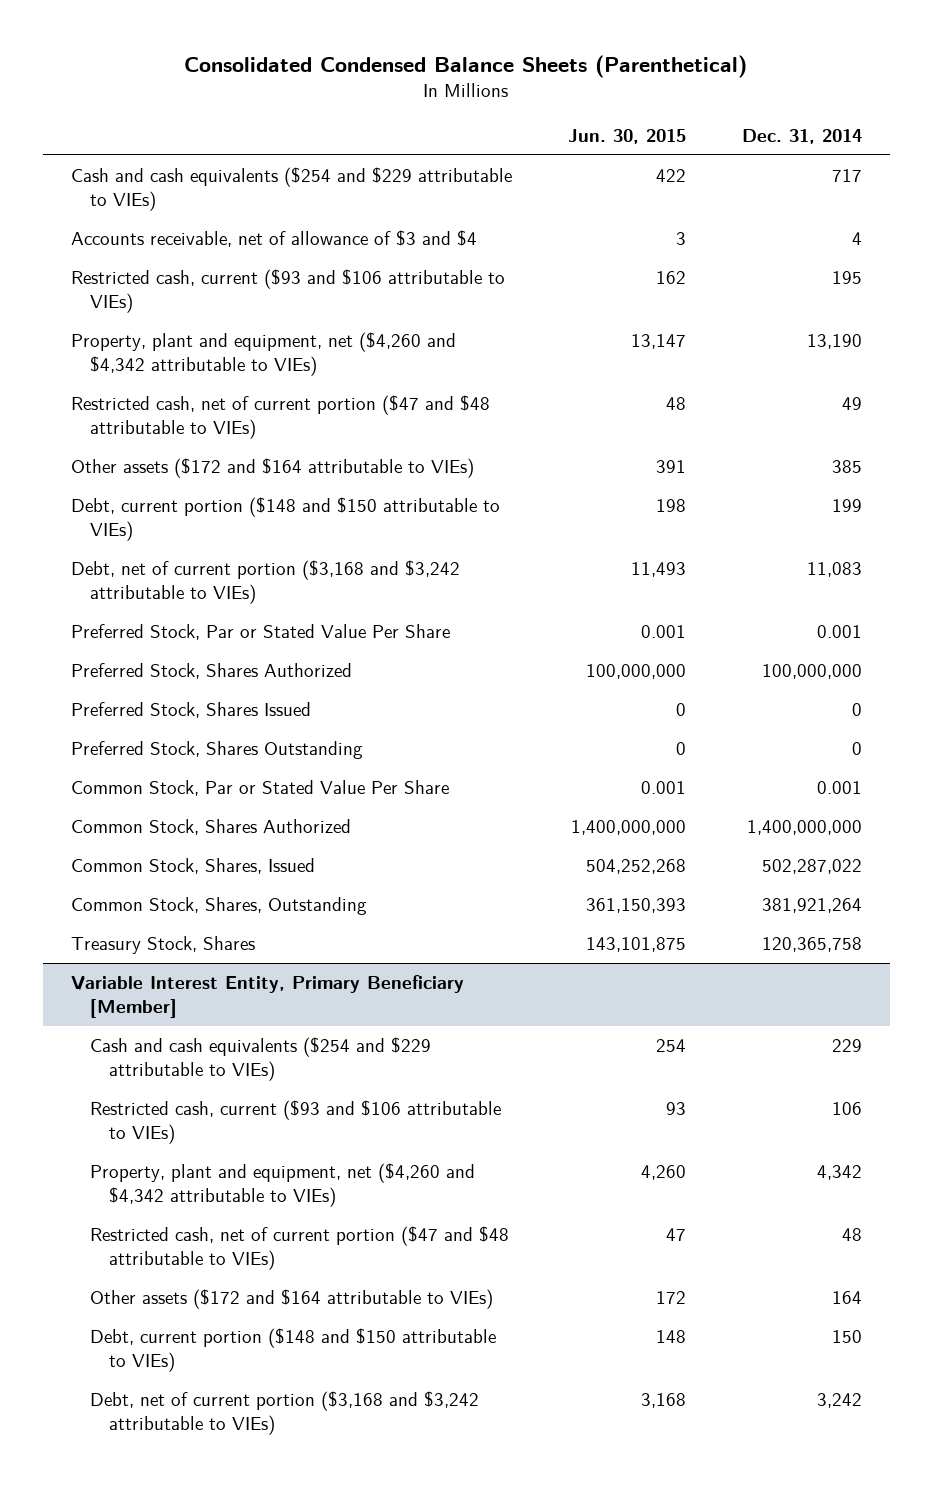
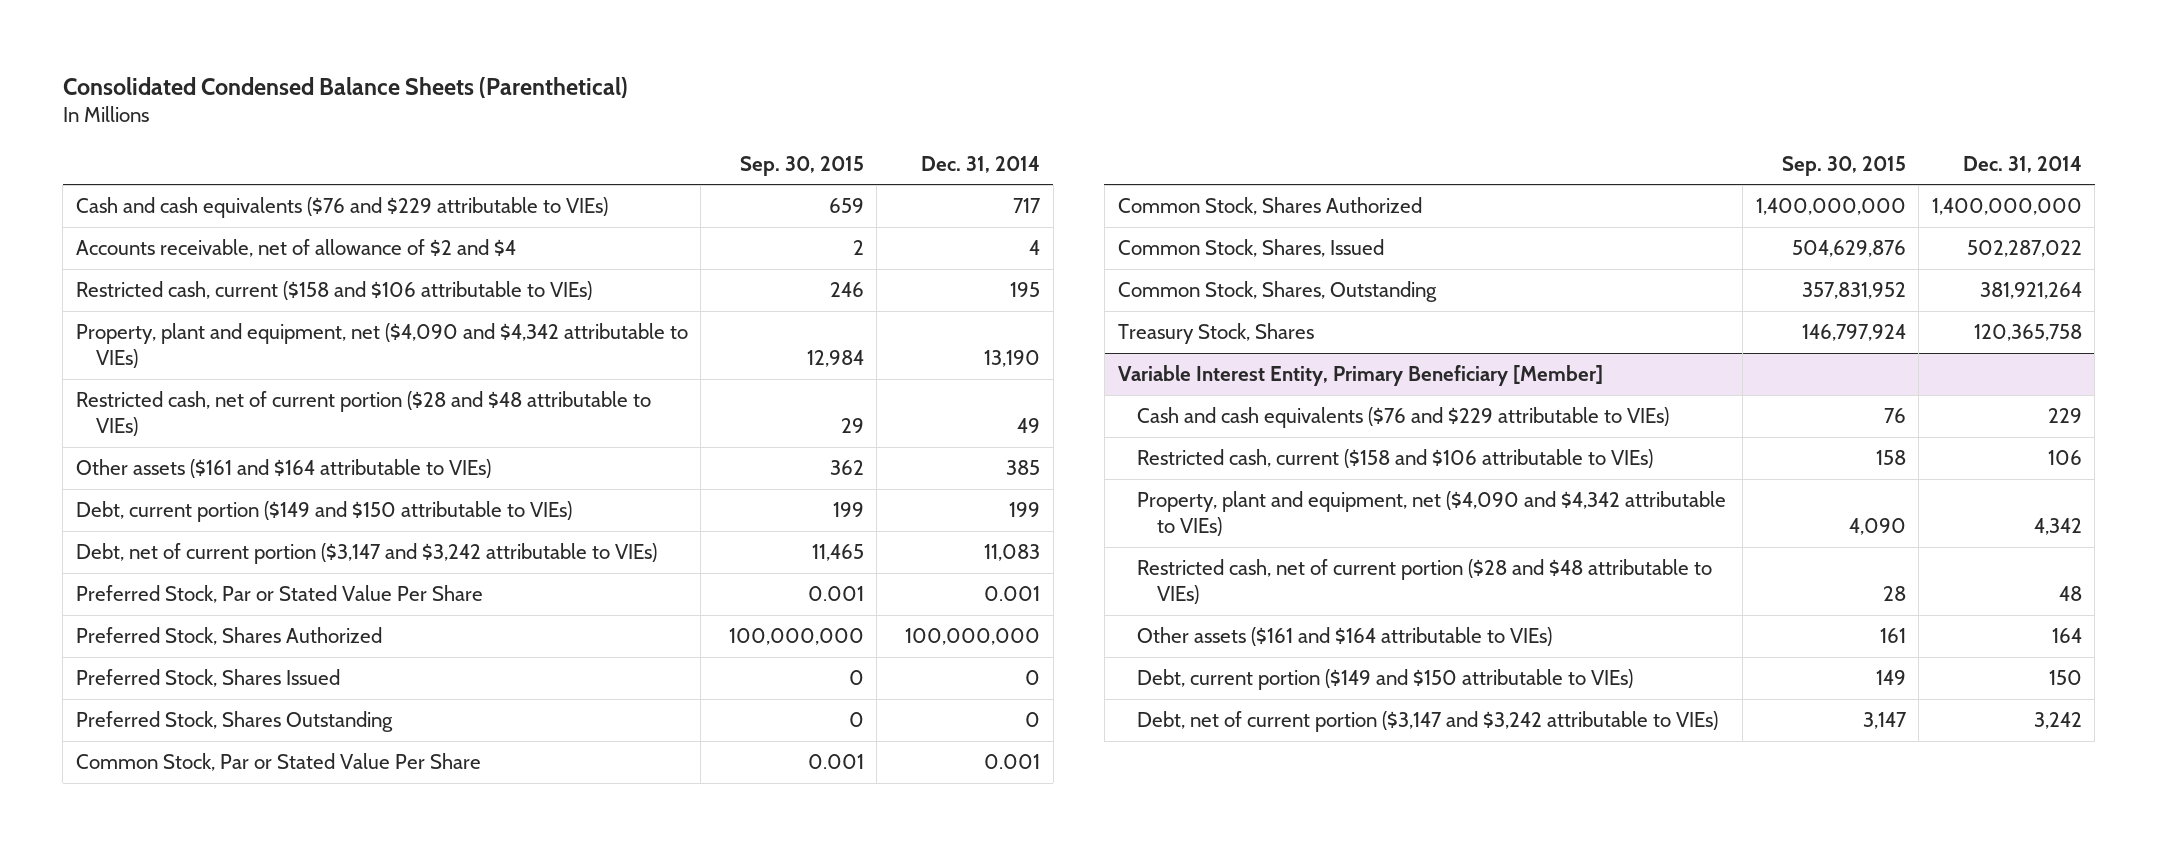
- | Jun. 30, 2015 | Dec. 31, 2014
+ | Sep. 30, 2015 | Dec. 31, 2014
- Cash and cash equivalents ($254 and $229 attributable to VIEs) | 422 | 717
- Accounts receivable, net of allowance of $3 and $4 | 3 | 4
- Restricted cash, current ($93 and $106 attributable to VIEs) | 162 | 195
- Property, plant and equipment, net ($4,260 and $4,342 attributable to VIEs) | 13,147 | 13,190
- Restricted cash, net of current portion ($47 and $48 attributable to VIEs) | 48 | 49
- Other assets ($172 and $164 attributable to VIEs) | 391 | 385
- Debt, current portion ($148 and $150 attributable to VIEs) | 198 | 199
- Debt, net of current portion ($3,168 and $3,242 attributable to VIEs) | 11,493 | 11,083
+ Cash and cash equivalents ($76 and $229 attributable to VIEs) | 659 | 717
+ Accounts receivable, net of allowance of $2 and $4 | 2 | 4
+ Restricted cash, current ($158 and $106 attributable to VIEs) | 246 | 195
+ Property, plant and equipment, net ($4,090 and $4,342 attributable to VIEs) | 12,984 | 13,190
+ Restricted cash, net of current portion ($28 and $48 attributable to VIEs) | 29 | 49
+ Other assets ($161 and $164 attributable to VIEs) | 362 | 385
+ Debt, current portion ($149 and $150 attributable to VIEs) | 199 | 199
+ Debt, net of current portion ($3,147 and $3,242 attributable to VIEs) | 11,465 | 11,083
@ Variable Interest Entity, Primary Beneficiary [Member]
- Cash and cash equivalents ($254 and $229 attributable to VIEs) | 254 | 229
- Restricted cash, current ($93 and $106 attributable to VIEs) | 93 | 106
- Property, plant and equipment, net ($4,260 and $4,342 attributable to VIEs) | 4,260 | 4,342
- Restricted cash, net of current portion ($47 and $48 attributable to VIEs) | 47 | 48
- Other assets ($172 and $164 attributable to VIEs) | 172 | 164
- Debt, current portion ($148 and $150 attributable to VIEs) | 148 | 150
- Debt, net of current portion ($3,168 and $3,242 attributable to VIEs) | 3,168 | 3,242
+ Cash and cash equivalents ($76 and $229 attributable to VIEs) | 76 | 229
+ Restricted cash, current ($158 and $106 attributable to VIEs) | 158 | 106
+ Property, plant and equipment, net ($4,090 and $4,342 attributable to VIEs) | 4,090 | 4,342
+ Restricted cash, net of current portion ($28 and $48 attributable to VIEs) | 28 | 48
+ Other assets ($161 and $164 attributable to VIEs) | 161 | 164
+ Debt, current portion ($149 and $150 attributable to VIEs) | 149 | 150
+ Debt, net of current portion ($3,147 and $3,242 attributable to VIEs) | 3,147 | 3,242

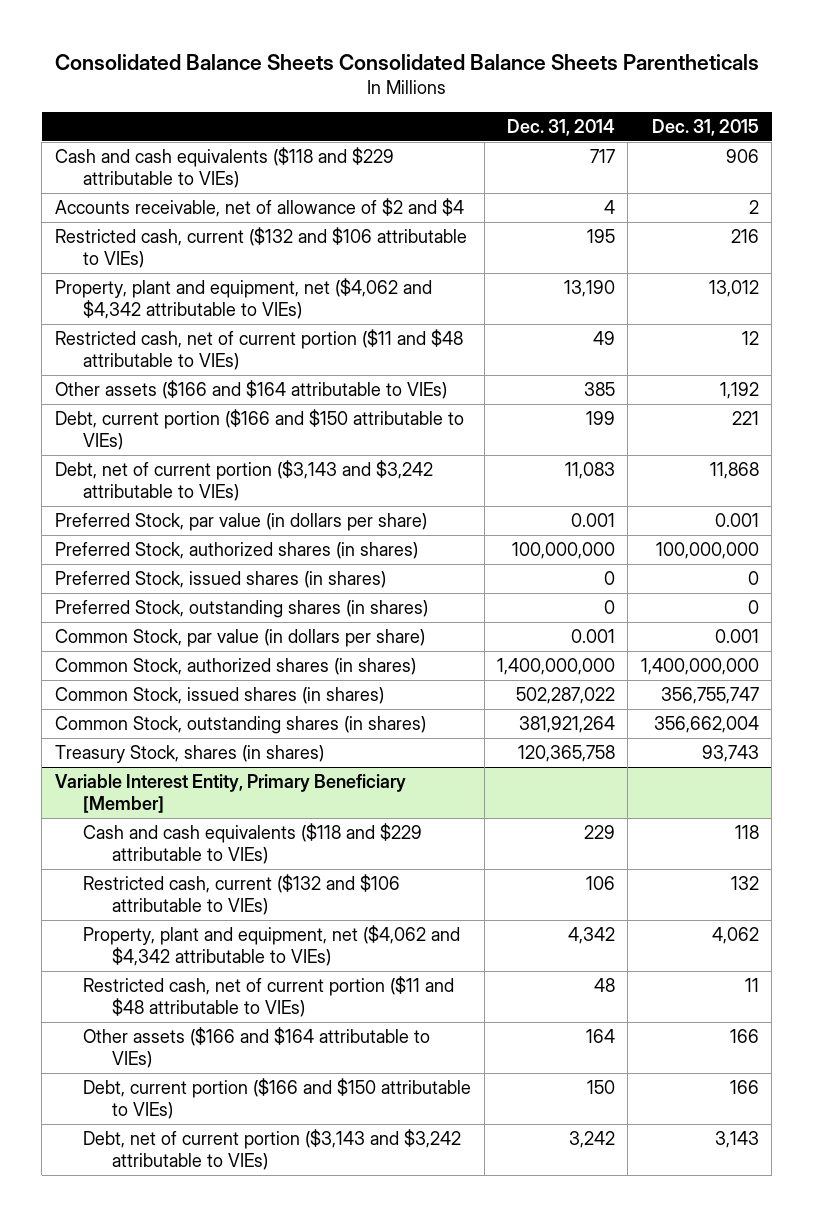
- Consolidated Condensed Balance Sheets (Parenthetical)
+ Consolidated Balance Sheets Consolidated Balance Sheets Parentheticals
- | Sep. 30, 2015 | Dec. 31, 2014
+ | Dec. 31, 2014 | Dec. 31, 2015
- Cash and cash equivalents ($76 and $229 attributable to VIEs) | 659 | 717
+ Cash and cash equivalents ($118 and $229 attributable to VIEs) | 717 | 906
- Restricted cash, current ($158 and $106 attributable to VIEs) | 246 | 195
- Property, plant and equipment, net ($4,090 and $4,342 attributable to VIEs) | 12,984 | 13,190
- Restricted cash, net of current portion ($28 and $48 attributable to VIEs) | 29 | 49
- Other assets ($161 and $164 attributable to VIEs) | 362 | 385
- Debt, current portion ($149 and $150 attributable to VIEs) | 199 | 199
- Debt, net of current portion ($3,147 and $3,242 attributable to VIEs) | 11,465 | 11,083
- Preferred Stock, Par or Stated Value Per Share | 0.001 | 0.001
- Preferred Stock, Shares Authorized | 100,000,000 | 100,000,000
- Preferred Stock, Shares Issued | 0 | 0
- Preferred Stock, Shares Outstanding | 0 | 0
- Common Stock, Par or Stated Value Per Share | 0.001 | 0.001
- Common Stock, Shares Authorized | 1,400,000,000 | 1,400,000,000
- Common Stock, Shares, Issued | 504,629,876 | 502,287,022
- Common Stock, Shares, Outstanding | 357,831,952 | 381,921,264
- Treasury Stock, Shares | 146,797,924 | 120,365,758
+ Restricted cash, current ($132 and $106 attributable to VIEs) | 195 | 216
+ Property, plant and equipment, net ($4,062 and $4,342 attributable to VIEs) | 13,190 | 13,012
+ Restricted cash, net of current portion ($11 and $48 attributable to VIEs) | 49 | 12
+ Other assets ($166 and $164 attributable to VIEs) | 385 | 1,192
+ Debt, current portion ($166 and $150 attributable to VIEs) | 199 | 221
+ Debt, net of current portion ($3,143 and $3,242 attributable to VIEs) | 11,083 | 11,868
+ Preferred Stock, par value (in dollars per share) | 0.001 | 0.001
+ Preferred Stock, authorized shares (in shares) | 100,000,000 | 100,000,000
+ Preferred Stock, issued shares (in shares) | 0 | 0
+ Preferred Stock, outstanding shares (in shares) | 0 | 0
+ Common Stock, par value (in dollars per share) | 0.001 | 0.001
+ Common Stock, authorized shares (in shares) | 1,400,000,000 | 1,400,000,000
+ Common Stock, issued shares (in shares) | 502,287,022 | 356,755,747
+ Common Stock, outstanding shares (in shares) | 381,921,264 | 356,662,004
+ Treasury Stock, shares (in shares) | 120,365,758 | 93,743
@ Variable Interest Entity, Primary Beneficiary [Member]
- Cash and cash equivalents ($76 and $229 attributable to VIEs) | 76 | 229
- Restricted cash, current ($158 and $106 attributable to VIEs) | 158 | 106
- Property, plant and equipment, net ($4,090 and $4,342 attributable to VIEs) | 4,090 | 4,342
- Restricted cash, net of current portion ($28 and $48 attributable to VIEs) | 28 | 48
- Other assets ($161 and $164 attributable to VIEs) | 161 | 164
- Debt, current portion ($149 and $150 attributable to VIEs) | 149 | 150
- Debt, net of current portion ($3,147 and $3,242 attributable to VIEs) | 3,147 | 3,242
+ Cash and cash equivalents ($118 and $229 attributable to VIEs) | 229 | 118
+ Restricted cash, current ($132 and $106 attributable to VIEs) | 106 | 132
+ Property, plant and equipment, net ($4,062 and $4,342 attributable to VIEs) | 4,342 | 4,062
+ Restricted cash, net of current portion ($11 and $48 attributable to VIEs) | 48 | 11
+ Other assets ($166 and $164 attributable to VIEs) | 164 | 166
+ Debt, current portion ($166 and $150 attributable to VIEs) | 150 | 166
+ Debt, net of current portion ($3,143 and $3,242 attributable to VIEs) | 3,242 | 3,143

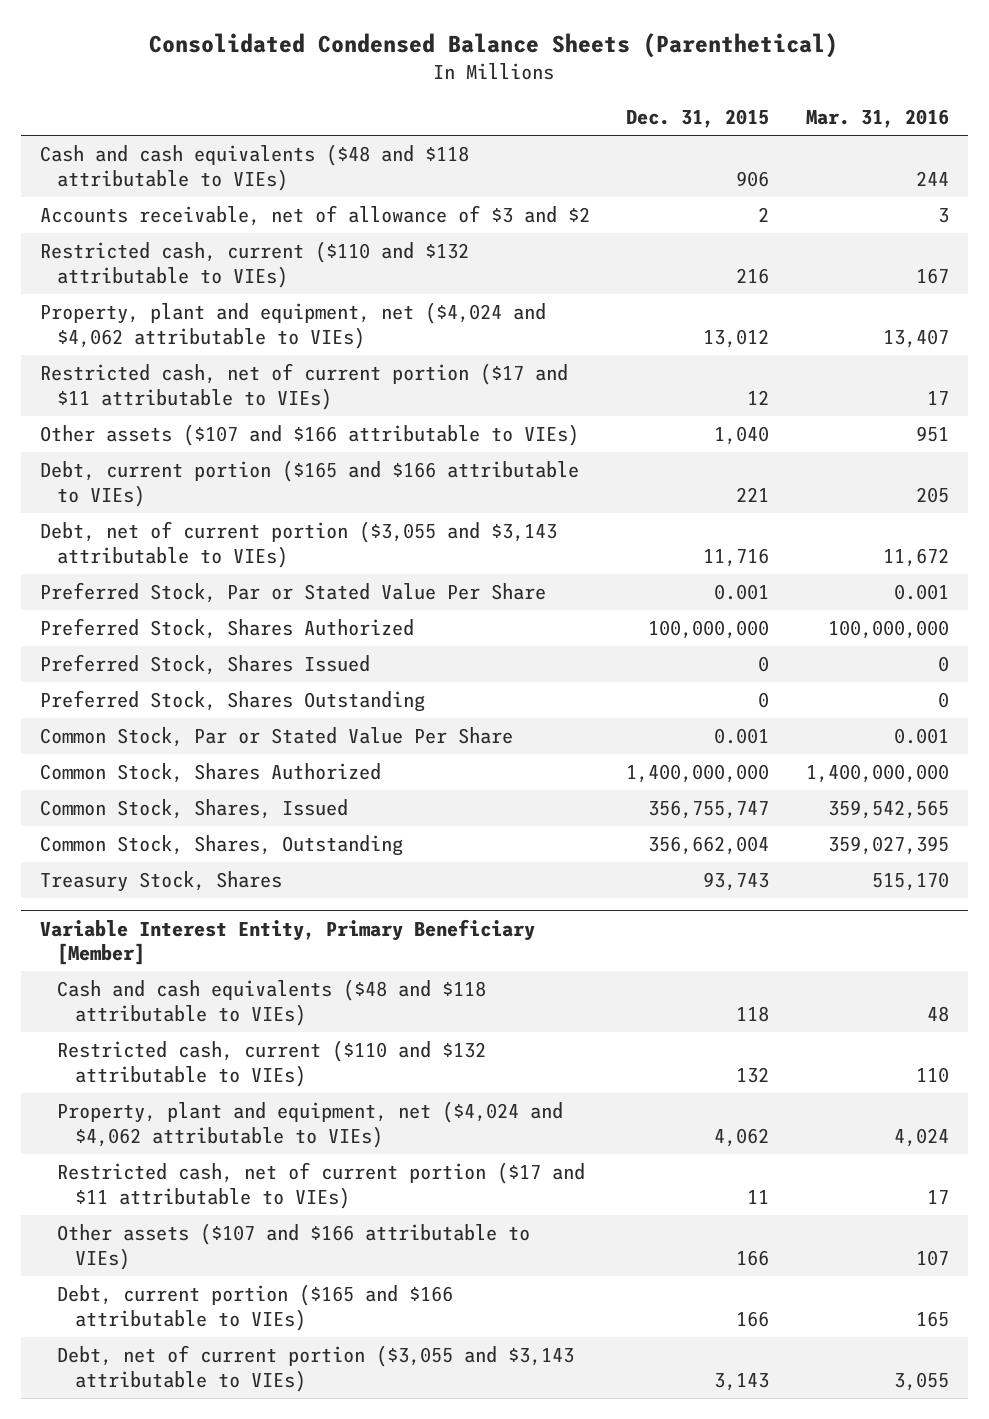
- Consolidated Balance Sheets Consolidated Balance Sheets Parentheticals
+ Consolidated Condensed Balance Sheets (Parenthetical)
- | Dec. 31, 2014 | Dec. 31, 2015
+ | Dec. 31, 2015 | Mar. 31, 2016
- Cash and cash equivalents ($118 and $229 attributable to VIEs) | 717 | 906
- Accounts receivable, net of allowance of $2 and $4 | 4 | 2
- Restricted cash, current ($132 and $106 attributable to VIEs) | 195 | 216
- Property, plant and equipment, net ($4,062 and $4,342 attributable to VIEs) | 13,190 | 13,012
- Restricted cash, net of current portion ($11 and $48 attributable to VIEs) | 49 | 12
- Other assets ($166 and $164 attributable to VIEs) | 385 | 1,192
- Debt, current portion ($166 and $150 attributable to VIEs) | 199 | 221
- Debt, net of current portion ($3,143 and $3,242 attributable to VIEs) | 11,083 | 11,868
- Preferred Stock, par value (in dollars per share) | 0.001 | 0.001
- Preferred Stock, authorized shares (in shares) | 100,000,000 | 100,000,000
- Preferred Stock, issued shares (in shares) | 0 | 0
- Preferred Stock, outstanding shares (in shares) | 0 | 0
- Common Stock, par value (in dollars per share) | 0.001 | 0.001
- Common Stock, authorized shares (in shares) | 1,400,000,000 | 1,400,000,000
- Common Stock, issued shares (in shares) | 502,287,022 | 356,755,747
- Common Stock, outstanding shares (in shares) | 381,921,264 | 356,662,004
- Treasury Stock, shares (in shares) | 120,365,758 | 93,743
+ Cash and cash equivalents ($48 and $118 attributable to VIEs) | 906 | 244
+ Accounts receivable, net of allowance of $3 and $2 | 2 | 3
+ Restricted cash, current ($110 and $132 attributable to VIEs) | 216 | 167
+ Property, plant and equipment, net ($4,024 and $4,062 attributable to VIEs) | 13,012 | 13,407
+ Restricted cash, net of current portion ($17 and $11 attributable to VIEs) | 12 | 17
+ Other assets ($107 and $166 attributable to VIEs) | 1,040 | 951
+ Debt, current portion ($165 and $166 attributable to VIEs) | 221 | 205
+ Debt, net of current portion ($3,055 and $3,143 attributable to VIEs) | 11,716 | 11,672
+ Preferred Stock, Par or Stated Value Per Share | 0.001 | 0.001
+ Preferred Stock, Shares Authorized | 100,000,000 | 100,000,000
+ Preferred Stock, Shares Issued | 0 | 0
+ Preferred Stock, Shares Outstanding | 0 | 0
+ Common Stock, Par or Stated Value Per Share | 0.001 | 0.001
+ Common Stock, Shares Authorized | 1,400,000,000 | 1,400,000,000
+ Common Stock, Shares, Issued | 356,755,747 | 359,542,565
+ Common Stock, Shares, Outstanding | 356,662,004 | 359,027,395
+ Treasury Stock, Shares | 93,743 | 515,170
@ Variable Interest Entity, Primary Beneficiary [Member]
- Cash and cash equivalents ($118 and $229 attributable to VIEs) | 229 | 118
- Restricted cash, current ($132 and $106 attributable to VIEs) | 106 | 132
- Property, plant and equipment, net ($4,062 and $4,342 attributable to VIEs) | 4,342 | 4,062
- Restricted cash, net of current portion ($11 and $48 attributable to VIEs) | 48 | 11
- Other assets ($166 and $164 attributable to VIEs) | 164 | 166
- Debt, current portion ($166 and $150 attributable to VIEs) | 150 | 166
- Debt, net of current portion ($3,143 and $3,242 attributable to VIEs) | 3,242 | 3,143
+ Cash and cash equivalents ($48 and $118 attributable to VIEs) | 118 | 48
+ Restricted cash, current ($110 and $132 attributable to VIEs) | 132 | 110
+ Property, plant and equipment, net ($4,024 and $4,062 attributable to VIEs) | 4,062 | 4,024
+ Restricted cash, net of current portion ($17 and $11 attributable to VIEs) | 11 | 17
+ Other assets ($107 and $166 attributable to VIEs) | 166 | 107
+ Debt, current portion ($165 and $166 attributable to VIEs) | 166 | 165
+ Debt, net of current portion ($3,055 and $3,143 attributable to VIEs) | 3,143 | 3,055

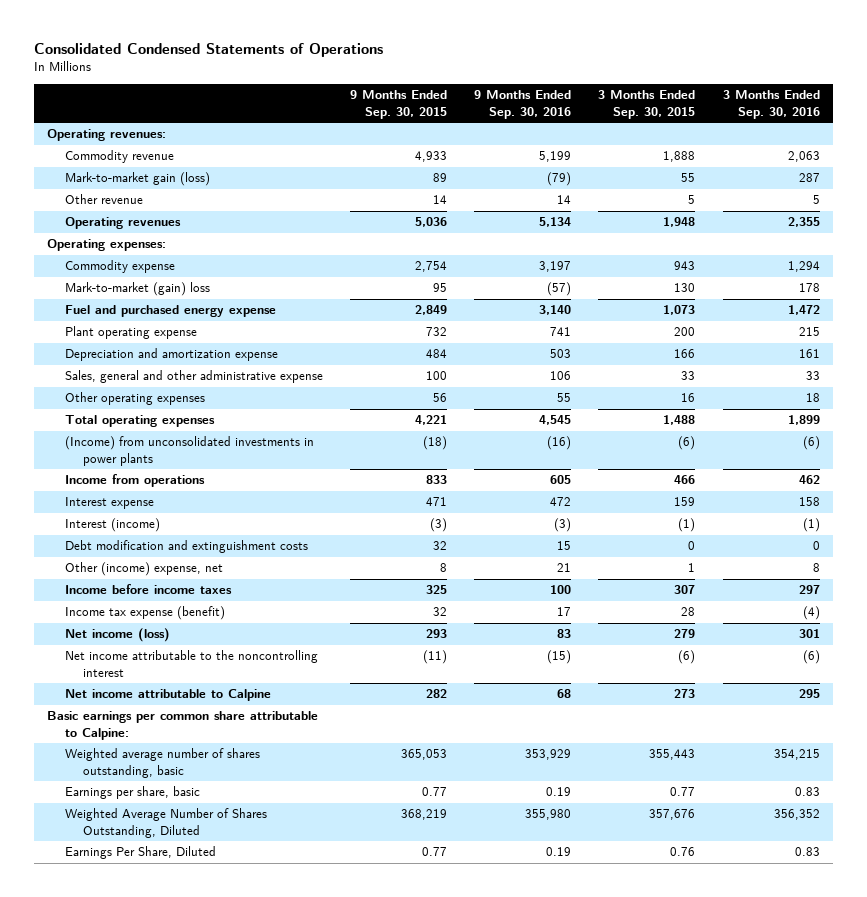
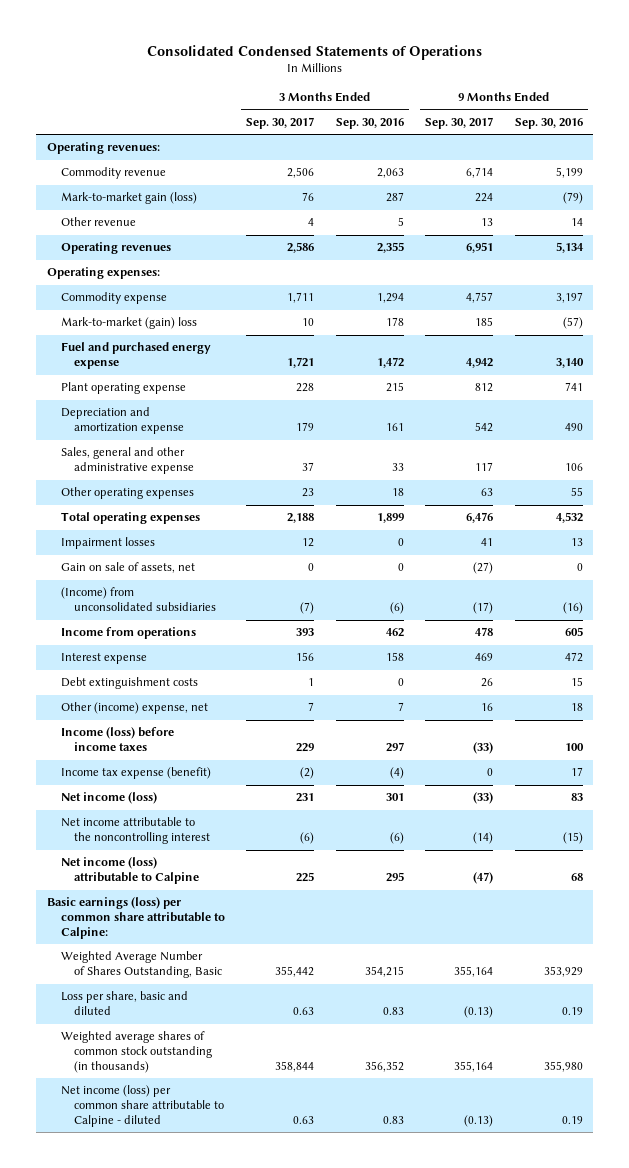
- | 9 Months Ended Sep. 30, 2015 | 9 Months Ended Sep. 30, 2016 | 3 Months Ended Sep. 30, 2015 | 3 Months Ended Sep. 30, 2016
+ | 3 Months Ended Sep. 30, 2017 | 3 Months Ended Sep. 30, 2016 | 9 Months Ended Sep. 30, 2017 | 9 Months Ended Sep. 30, 2016
- Depreciation and amortization expense | 484 | 503 | 166 | 161
+ Depreciation and amortization expense | 179 | 161 | 542 | 490
- Total operating expenses | 4,221 | 4,545 | 1,488 | 1,899
- (Income) from unconsolidated investments in power plants | (18) | (16) | (6) | (6)
+ Total operating expenses | 2,188 | 1,899 | 6,476 | 4,532
+ Impairment losses | 12 | 0 | 41 | 13
+ Gain on sale of assets, net | 0 | 0 | (27) | 0
+ (Income) from unconsolidated subsidiaries | (7) | (6) | (17) | (16)
- Interest (income) | (3) | (3) | (1) | (1)
- Debt modification and extinguishment costs | 32 | 15 | 0 | 0
- Other (income) expense, net | 8 | 21 | 1 | 8
- Income before income taxes | 325 | 100 | 307 | 297
+ Debt extinguishment costs | 1 | 0 | 26 | 15
+ Other (income) expense, net | 7 | 7 | 16 | 18
+ Income (loss) before income taxes | 229 | 297 | (33) | 100
- Net income attributable to Calpine | 282 | 68 | 273 | 295
- Basic earnings per common share attributable to Calpine:
- Weighted average number of shares outstanding, basic | 365,053 | 353,929 | 355,443 | 354,215
- Earnings per share, basic | 0.77 | 0.19 | 0.77 | 0.83
- Weighted Average Number of Shares Outstanding, Diluted | 368,219 | 355,980 | 357,676 | 356,352
- Earnings Per Share, Diluted | 0.77 | 0.19 | 0.76 | 0.83
+ Net income (loss) attributable to Calpine | 225 | 295 | (47) | 68
+ Basic earnings (loss) per common share attributable to Calpine:
+ Weighted Average Number of Shares Outstanding, Basic | 355,442 | 354,215 | 355,164 | 353,929
+ Loss per share, basic and diluted | 0.63 | 0.83 | (0.13) | 0.19
+ Weighted average shares of common stock outstanding (in thousands) | 358,844 | 356,352 | 355,164 | 355,980
+ Net income (loss) per common share attributable to Calpine - diluted | 0.63 | 0.83 | (0.13) | 0.19

